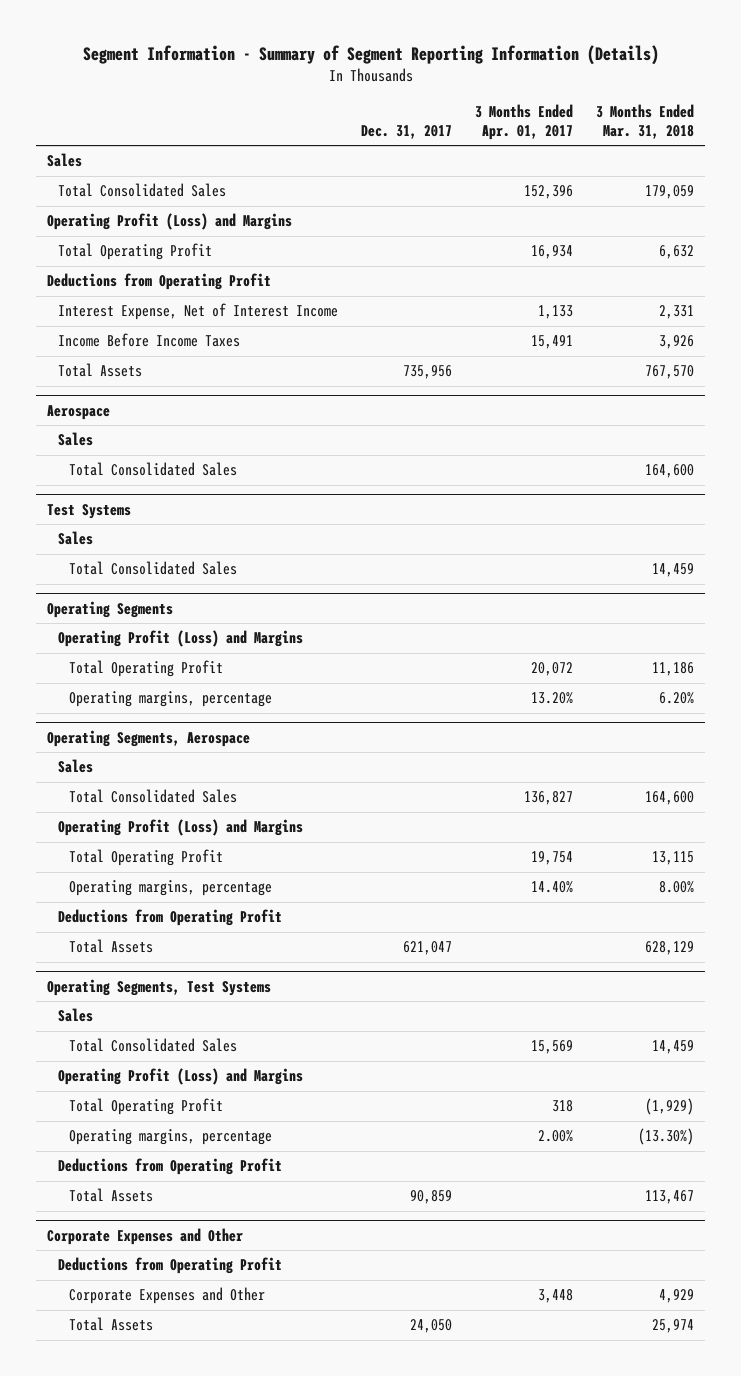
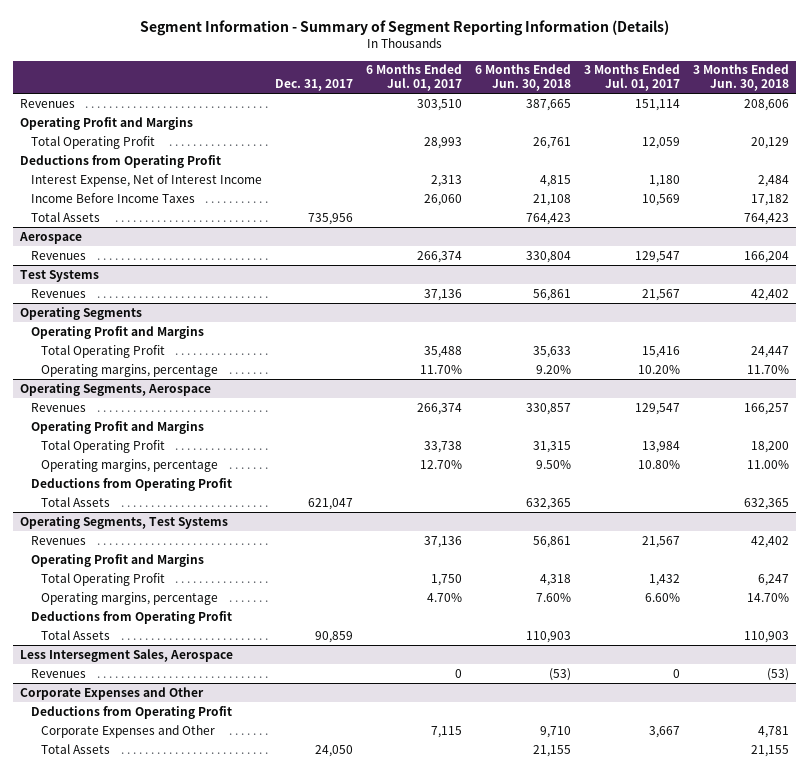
- | Dec. 31, 2017 | 3 Months Ended Apr. 01, 2017 | 3 Months Ended Mar. 31, 2018
+ | Dec. 31, 2017 | 6 Months Ended Jul. 01, 2017 | 6 Months Ended Jun. 30, 2018 | 3 Months Ended Jul. 01, 2017 | 3 Months Ended Jun. 30, 2018
- Sales
- Total Consolidated Sales | | 152,396 | 179,059
- Operating Profit (Loss) and Margins
+ Revenues | | 303,510 | 387,665 | 151,114 | 208,606
+ Operating Profit and Margins
@ Aerospace
- Sales
- Total Consolidated Sales | | | 164,600
+ Revenues | | 266,374 | 330,804 | 129,547 | 166,204
@ Test Systems
- Sales
- Total Consolidated Sales | | | 14,459
+ Revenues | | 37,136 | 56,861 | 21,567 | 42,402
@ Operating Segments
- Operating Profit (Loss) and Margins
+ Operating Profit and Margins
@ Operating Segments, Aerospace
- Sales
- Total Consolidated Sales | | 136,827 | 164,600
- Operating Profit (Loss) and Margins
+ Revenues | | 266,374 | 330,857 | 129,547 | 166,257
+ Operating Profit and Margins
@ Operating Segments, Test Systems
- Sales
- Total Consolidated Sales | | 15,569 | 14,459
- Operating Profit (Loss) and Margins
+ Revenues | | 37,136 | 56,861 | 21,567 | 42,402
+ Operating Profit and Margins
+ Less Intersegment Sales, Aerospace
+ Revenues | | 0 | (53) | 0 | (53)

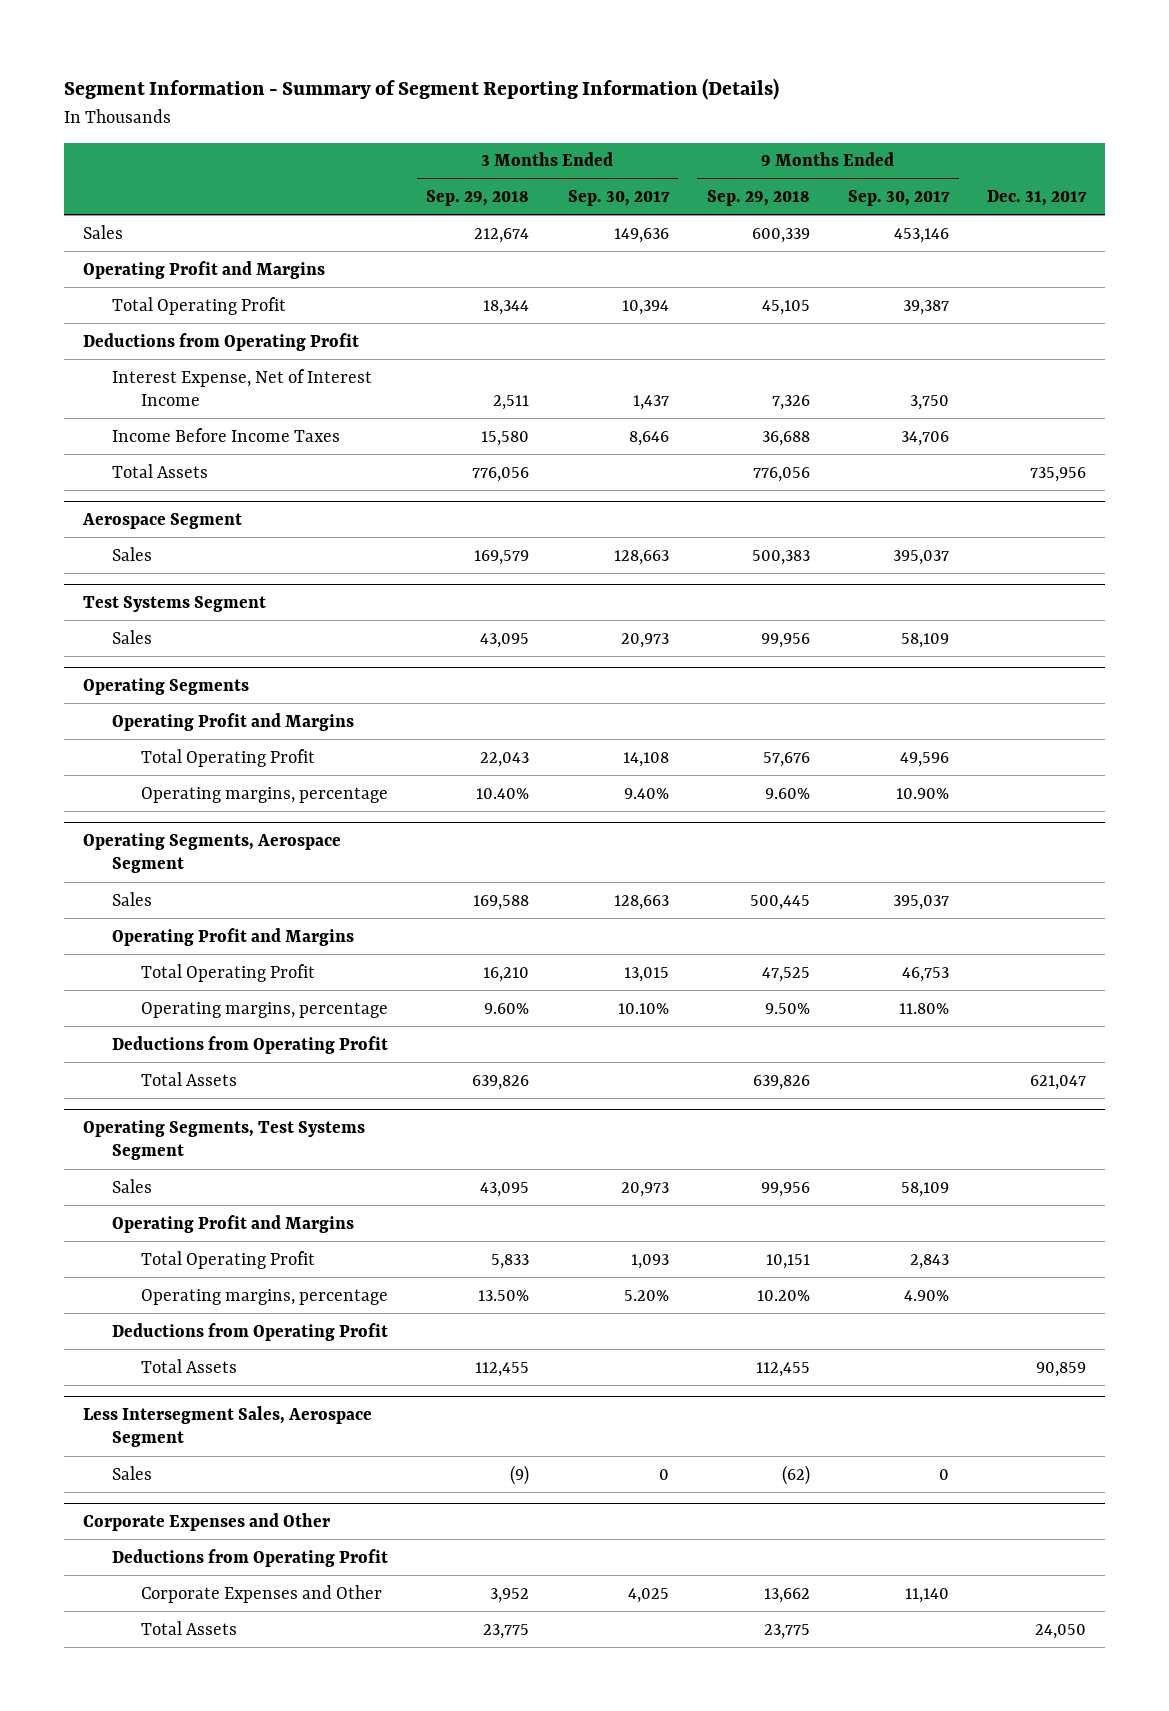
- | Dec. 31, 2017 | 6 Months Ended Jul. 01, 2017 | 6 Months Ended Jun. 30, 2018 | 3 Months Ended Jul. 01, 2017 | 3 Months Ended Jun. 30, 2018
+ | 3 Months Ended Sep. 29, 2018 | 3 Months Ended Sep. 30, 2017 | 9 Months Ended Sep. 29, 2018 | 9 Months Ended Sep. 30, 2017 | Dec. 31, 2017
- Revenues | | 303,510 | 387,665 | 151,114 | 208,606
+ Sales | 212,674 | 149,636 | 600,339 | 453,146 |
- Aerospace
- Revenues | | 266,374 | 330,804 | 129,547 | 166,204
- Test Systems
- Revenues | | 37,136 | 56,861 | 21,567 | 42,402
+ Aerospace Segment
+ Sales | 169,579 | 128,663 | 500,383 | 395,037 |
+ Test Systems Segment
+ Sales | 43,095 | 20,973 | 99,956 | 58,109 |
- Operating Segments, Aerospace
- Revenues | | 266,374 | 330,857 | 129,547 | 166,257
+ Operating Segments, Aerospace Segment
+ Sales | 169,588 | 128,663 | 500,445 | 395,037 |
- Operating Segments, Test Systems
- Revenues | | 37,136 | 56,861 | 21,567 | 42,402
+ Operating Segments, Test Systems Segment
+ Sales | 43,095 | 20,973 | 99,956 | 58,109 |
- Less Intersegment Sales, Aerospace
- Revenues | | 0 | (53) | 0 | (53)
+ Less Intersegment Sales, Aerospace Segment
+ Sales | (9) | 0 | (62) | 0 |

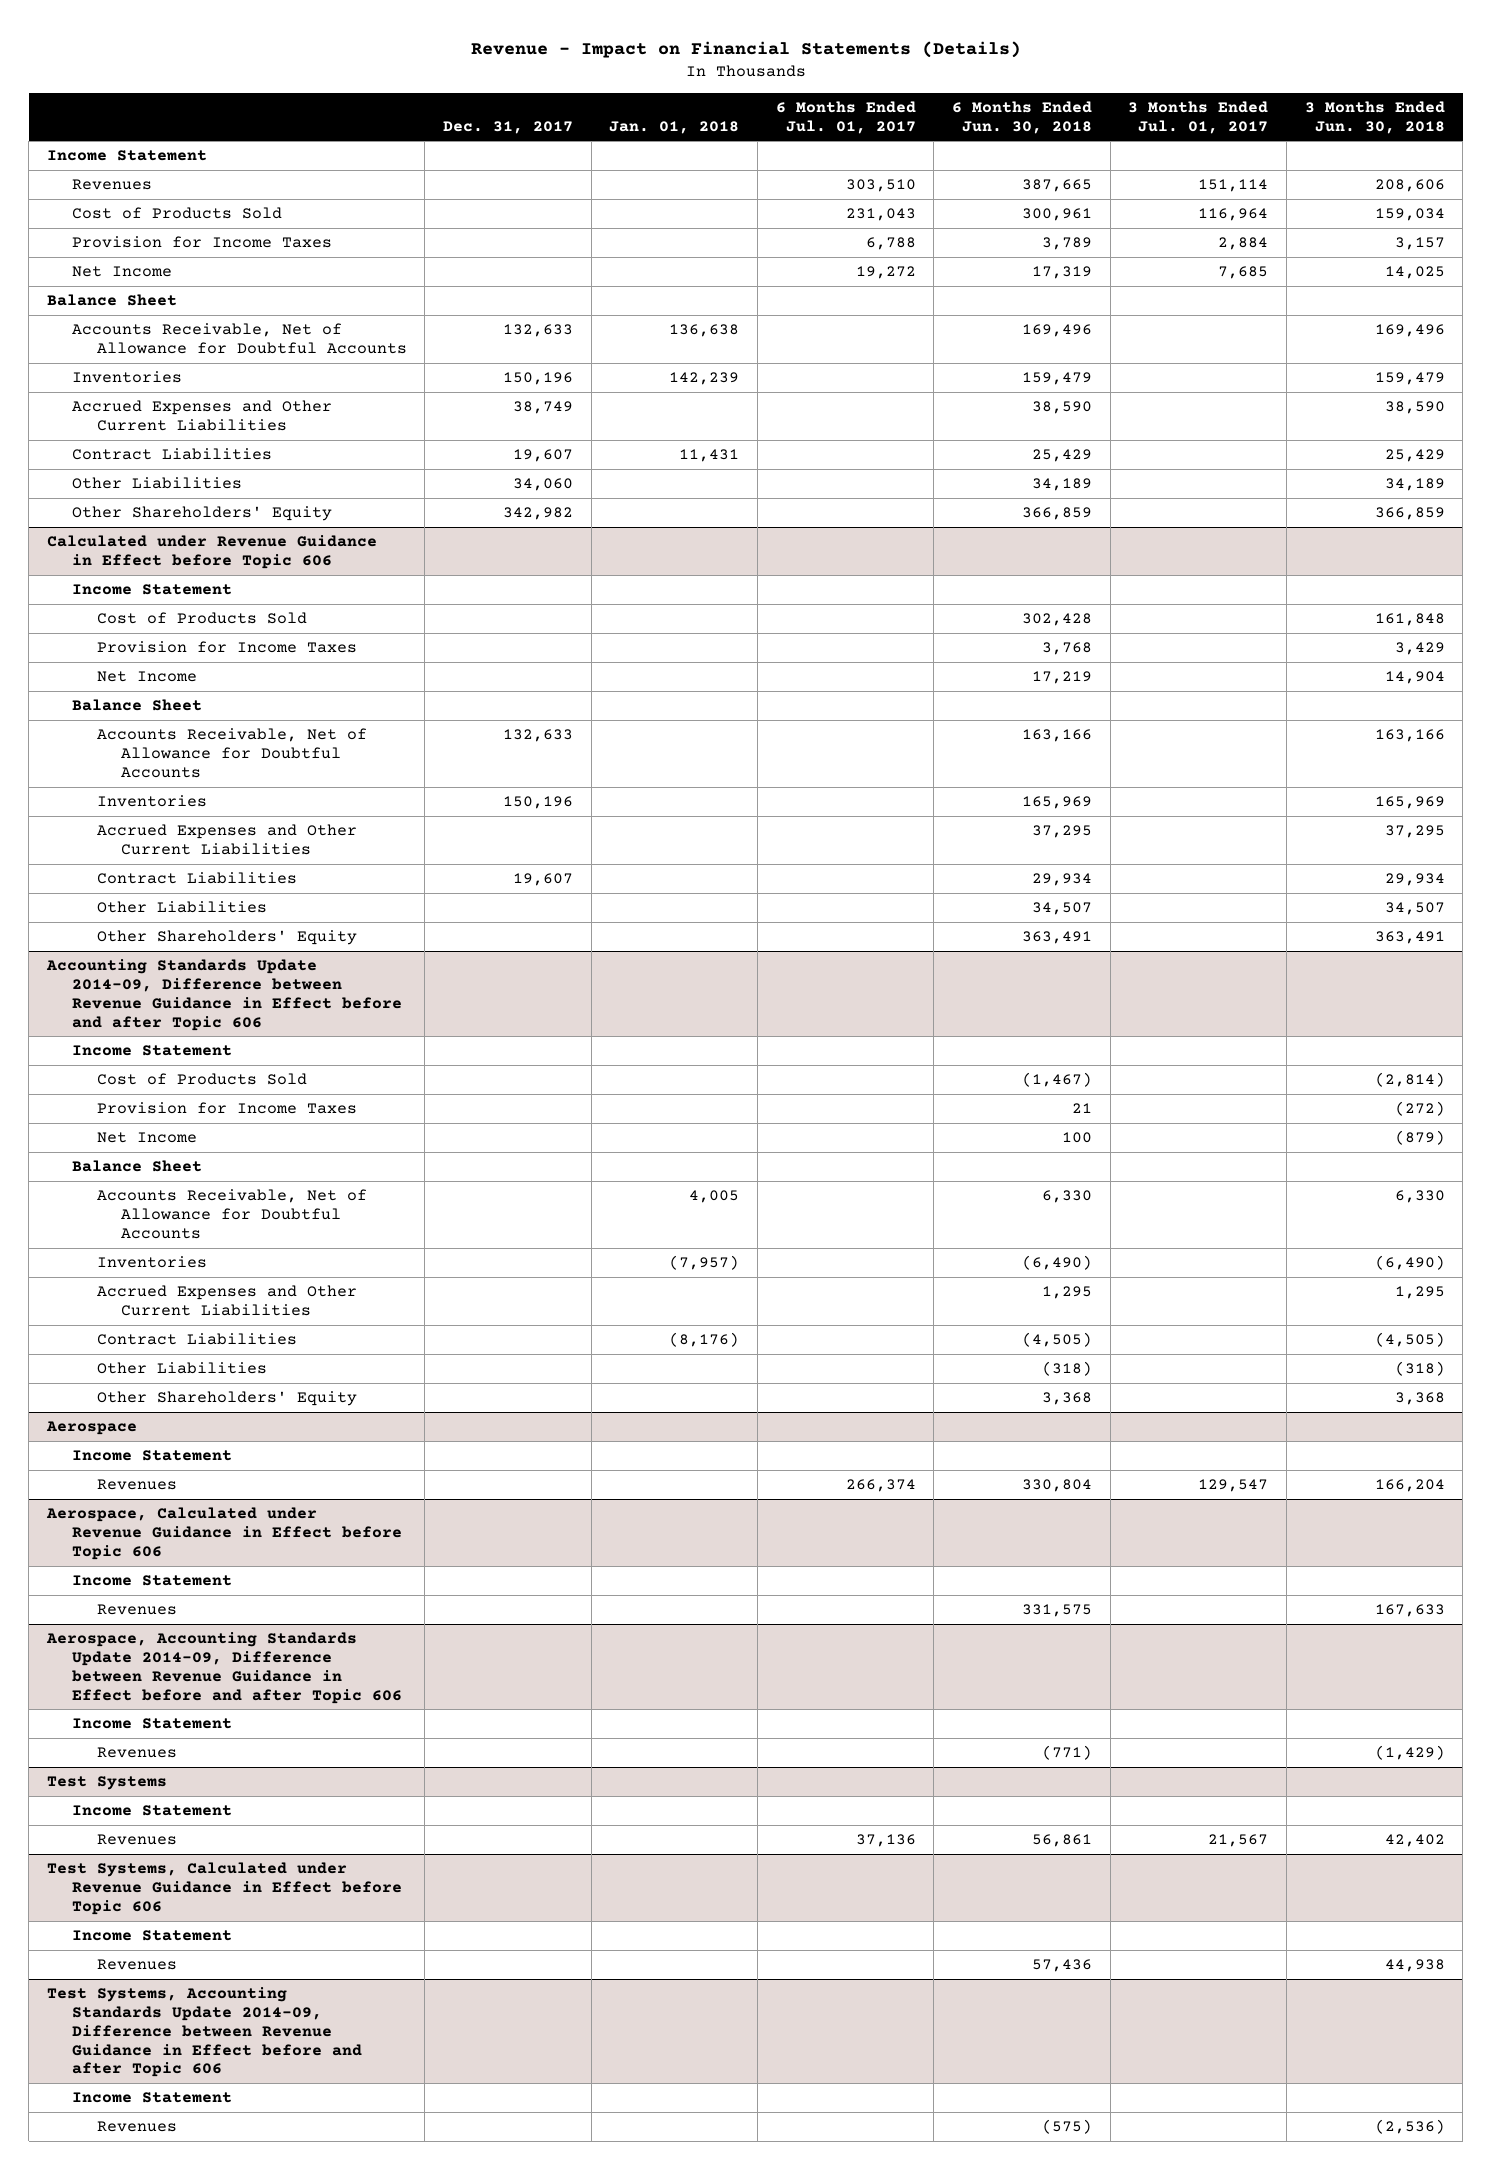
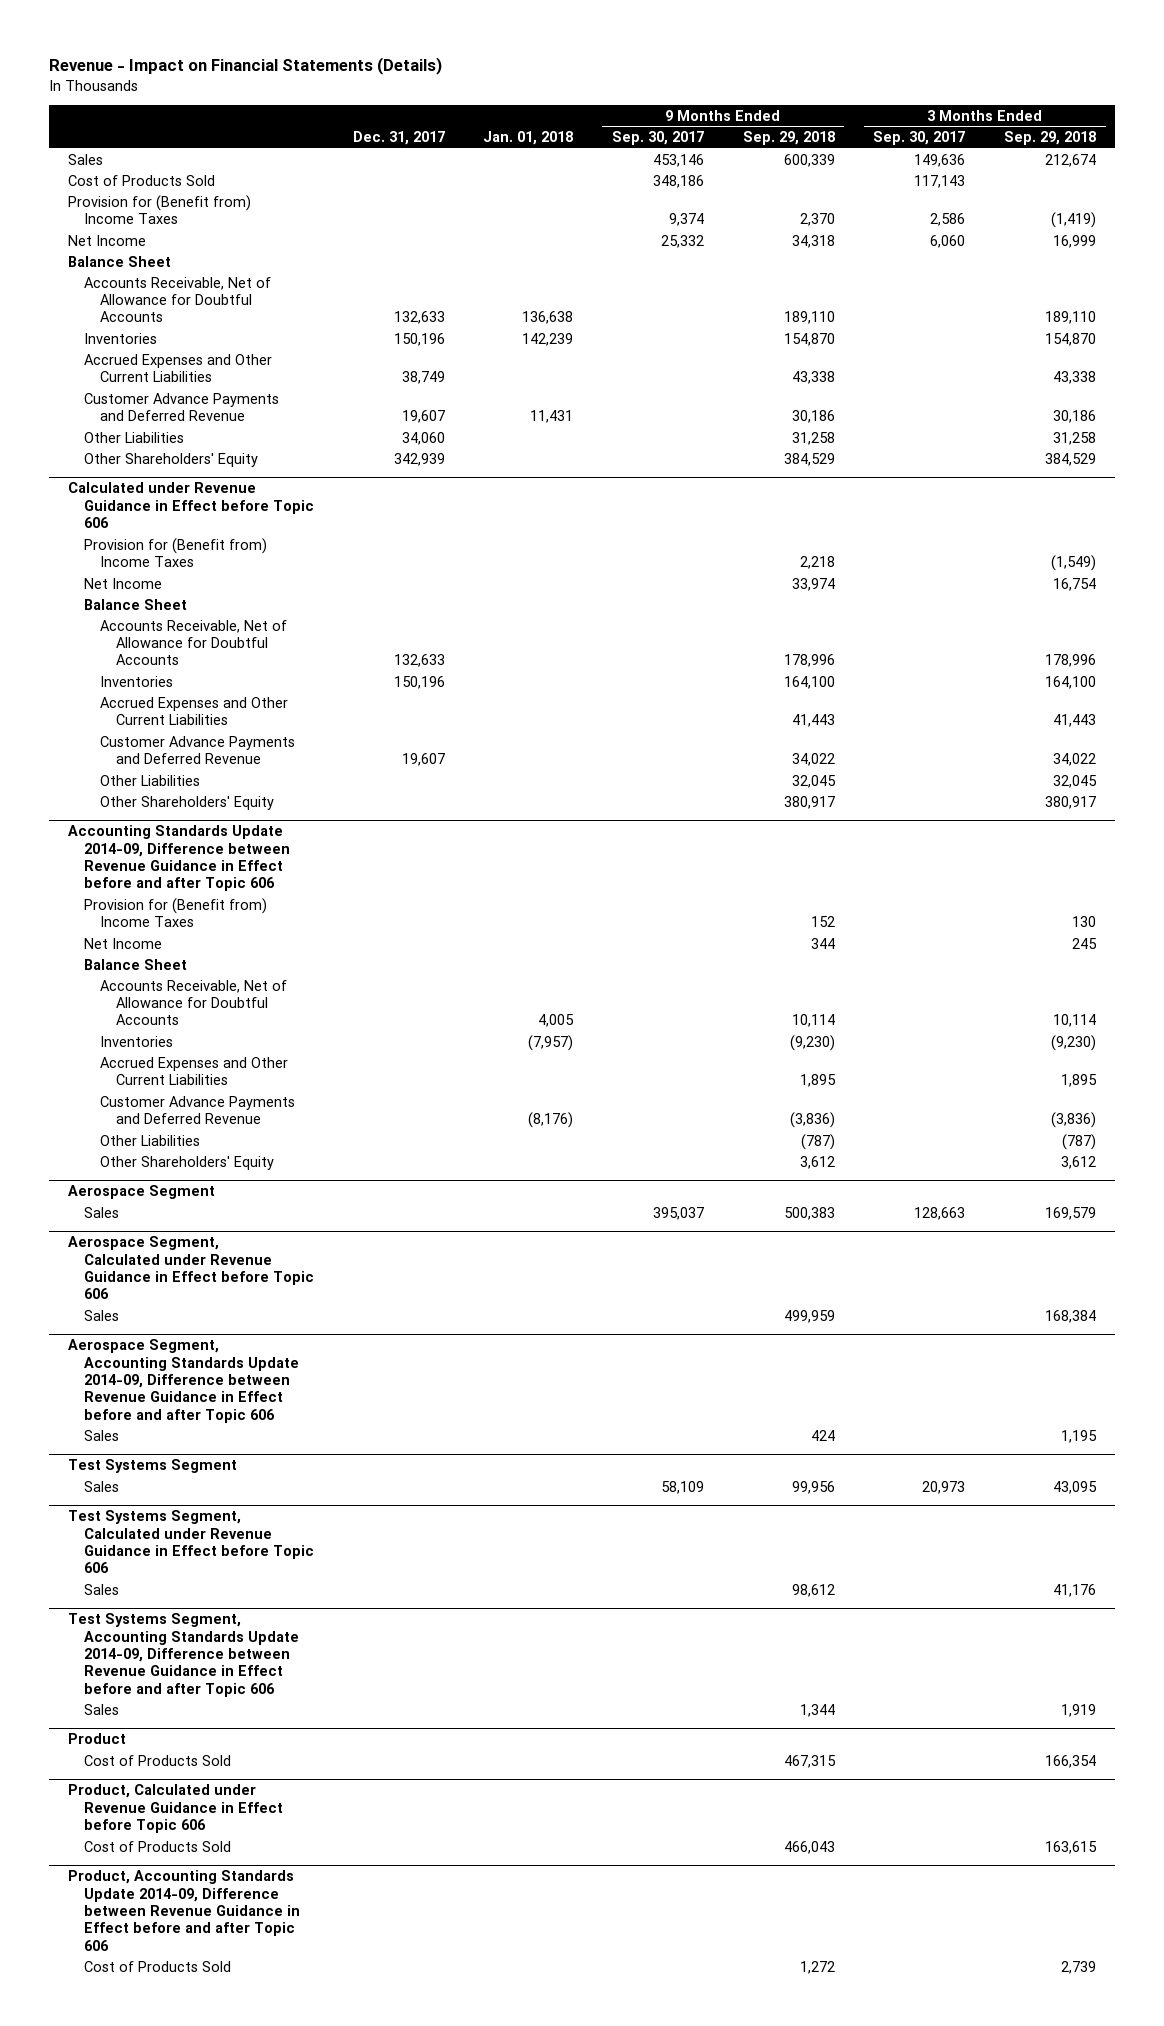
- | Dec. 31, 2017 | Jan. 01, 2018 | 6 Months Ended Jul. 01, 2017 | 6 Months Ended Jun. 30, 2018 | 3 Months Ended Jul. 01, 2017 | 3 Months Ended Jun. 30, 2018
+ | Dec. 31, 2017 | Jan. 01, 2018 | 9 Months Ended Sep. 30, 2017 | 9 Months Ended Sep. 29, 2018 | 3 Months Ended Sep. 30, 2017 | 3 Months Ended Sep. 29, 2018
- Income Statement
- Revenues | | | 303,510 | 387,665 | 151,114 | 208,606
+ Sales | | | 453,146 | 600,339 | 149,636 | 212,674
- Provision for Income Taxes | | | 6,788 | 3,789 | 2,884 | 3,157
+ Provision for (Benefit from) Income Taxes | | | 9,374 | 2,370 | 2,586 | (1,419)
- Contract Liabilities | 19,607 | 11,431 | | 25,429 | | 25,429
+ Customer Advance Payments and Deferred Revenue | 19,607 | 11,431 | | 30,186 | | 30,186
- Other Shareholders' Equity | 342,982 | | | 366,859 | | 366,859
+ Other Shareholders' Equity | 342,939 | | | 384,529 | | 384,529
@ Calculated under Revenue Guidance in Effect before Topic 606
- Income Statement
- Cost of Products Sold | | | | 302,428 | | 161,848
- Provision for Income Taxes | | | | 3,768 | | 3,429
+ Provision for (Benefit from) Income Taxes | | | | 2,218 | | (1,549)
- Contract Liabilities | 19,607 | | | 29,934 | | 29,934
+ Customer Advance Payments and Deferred Revenue | 19,607 | | | 34,022 | | 34,022
@ Accounting Standards Update 2014-09, Difference between Revenue Guidance in Effect before and after Topic 606
- Income Statement
- Cost of Products Sold | | | | (1,467) | | (2,814)
- Provision for Income Taxes | | | | 21 | | (272)
+ Provision for (Benefit from) Income Taxes | | | | 152 | | 130
- Contract Liabilities | | (8,176) | | (4,505) | | (4,505)
+ Customer Advance Payments and Deferred Revenue | | (8,176) | | (3,836) | | (3,836)
- Aerospace
- Income Statement
- Revenues | | | 266,374 | 330,804 | 129,547 | 166,204
- Aerospace, Calculated under Revenue Guidance in Effect before Topic 606
- Income Statement
- Revenues | | | | 331,575 | | 167,633
- Aerospace, Accounting Standards Update 2014-09, Difference between Revenue Guidance in Effect before and after Topic 606
- Income Statement
- Revenues | | | | (771) | | (1,429)
- Test Systems
- Income Statement
- Revenues | | | 37,136 | 56,861 | 21,567 | 42,402
- Test Systems, Calculated under Revenue Guidance in Effect before Topic 606
- Income Statement
- Revenues | | | | 57,436 | | 44,938
- Test Systems, Accounting Standards Update 2014-09, Difference between Revenue Guidance in Effect before and after Topic 606
- Income Statement
- Revenues | | | | (575) | | (2,536)
+ Aerospace Segment
+ Sales | | | 395,037 | 500,383 | 128,663 | 169,579
+ Aerospace Segment, Calculated under Revenue Guidance in Effect before Topic 606
+ Sales | | | | 499,959 | | 168,384
+ Aerospace Segment, Accounting Standards Update 2014-09, Difference between Revenue Guidance in Effect before and after Topic 606
+ Sales | | | | 424 | | 1,195
+ Test Systems Segment
+ Sales | | | 58,109 | 99,956 | 20,973 | 43,095
+ Test Systems Segment, Calculated under Revenue Guidance in Effect before Topic 606
+ Sales | | | | 98,612 | | 41,176
+ Test Systems Segment, Accounting Standards Update 2014-09, Difference between Revenue Guidance in Effect before and after Topic 606
+ Sales | | | | 1,344 | | 1,919
+ Product
+ Cost of Products Sold | | | | 467,315 | | 166,354
+ Product, Calculated under Revenue Guidance in Effect before Topic 606
+ Cost of Products Sold | | | | 466,043 | | 163,615
+ Product, Accounting Standards Update 2014-09, Difference between Revenue Guidance in Effect before and after Topic 606
+ Cost of Products Sold | | | | 1,272 | | 2,739

